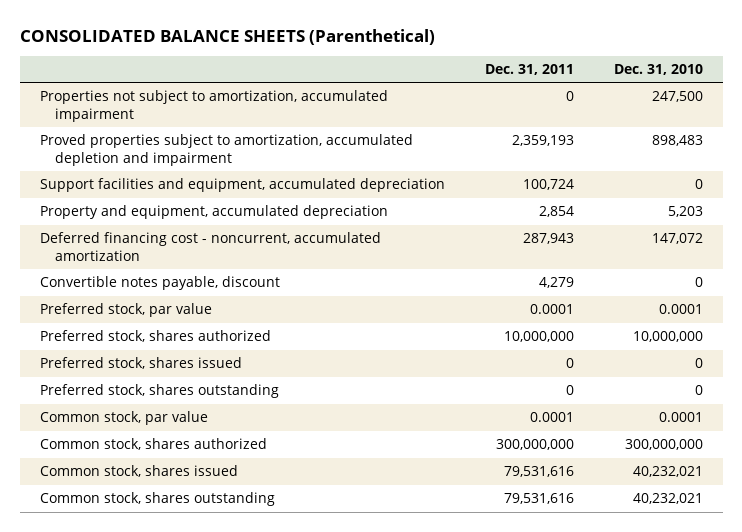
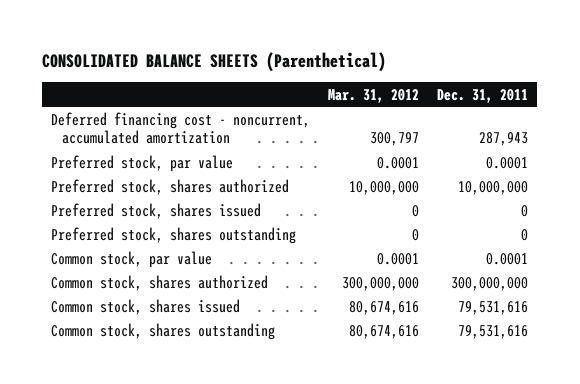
- | Dec. 31, 2011 | Dec. 31, 2010
+ | Mar. 31, 2012 | Dec. 31, 2011
- Properties not subject to amortization, accumulated impairment | 0 | 247,500
- Proved properties subject to amortization, accumulated depletion and impairment | 2,359,193 | 898,483
- Support facilities and equipment, accumulated depreciation | 100,724 | 0
- Property and equipment, accumulated depreciation | 2,854 | 5,203
- Convertible notes payable, discount | 4,279 | 0

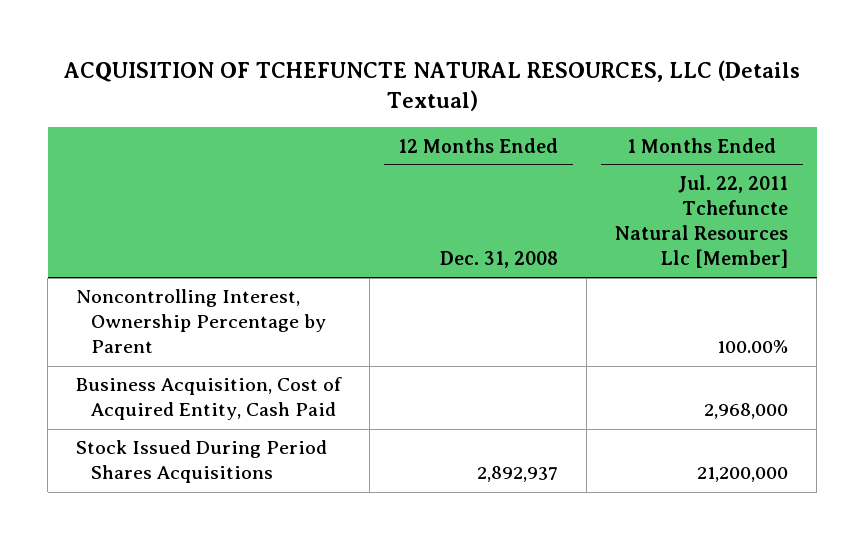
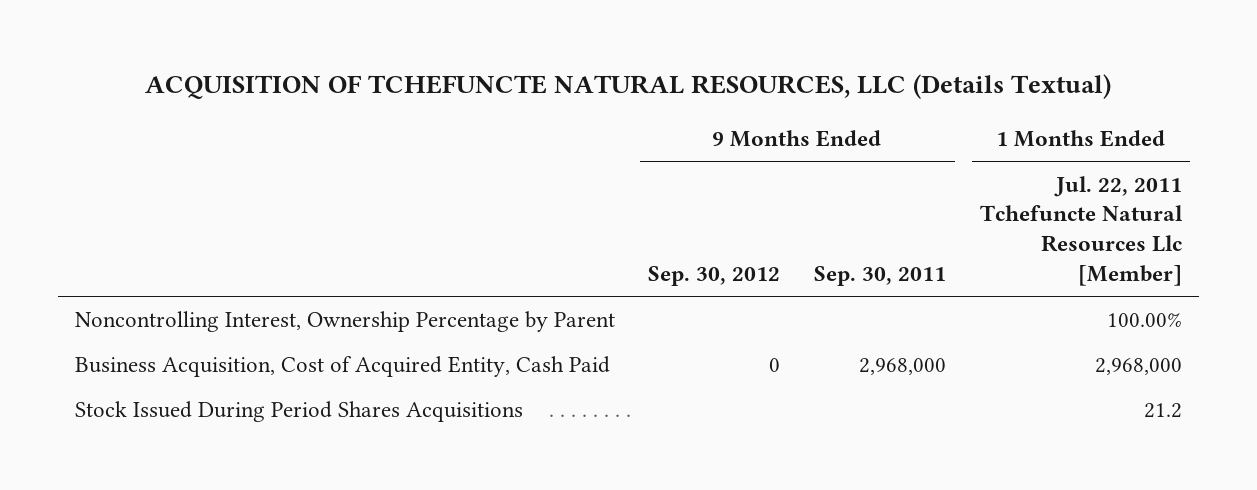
- | 12 Months Ended Dec. 31, 2008 | 1 Months Ended Jul. 22, 2011 Tchefuncte Natural Resources Llc [Member]
+ | 9 Months Ended Sep. 30, 2012 | 9 Months Ended Sep. 30, 2011 | 1 Months Ended Jul. 22, 2011 Tchefuncte Natural Resources Llc [Member]
- Stock Issued During Period Shares Acquisitions | 2,892,937 | 21,200,000
+ Stock Issued During Period Shares Acquisitions | | | 21.2

